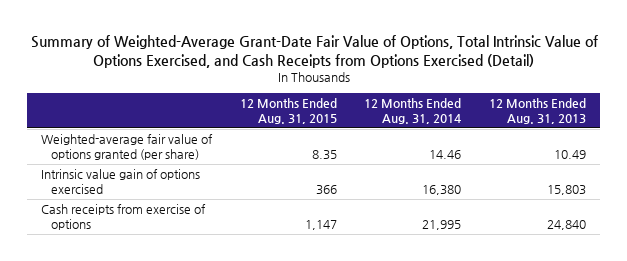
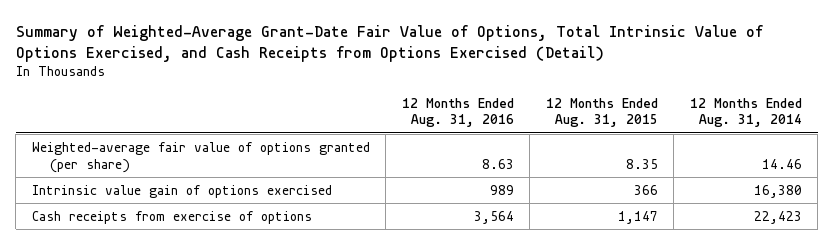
- | 12 Months Ended Aug. 31, 2015 | 12 Months Ended Aug. 31, 2014 | 12 Months Ended Aug. 31, 2013
+ | 12 Months Ended Aug. 31, 2016 | 12 Months Ended Aug. 31, 2015 | 12 Months Ended Aug. 31, 2014
- Cash receipts from exercise of options | 1,147 | 21,995 | 24,840
+ Cash receipts from exercise of options | 3,564 | 1,147 | 22,423

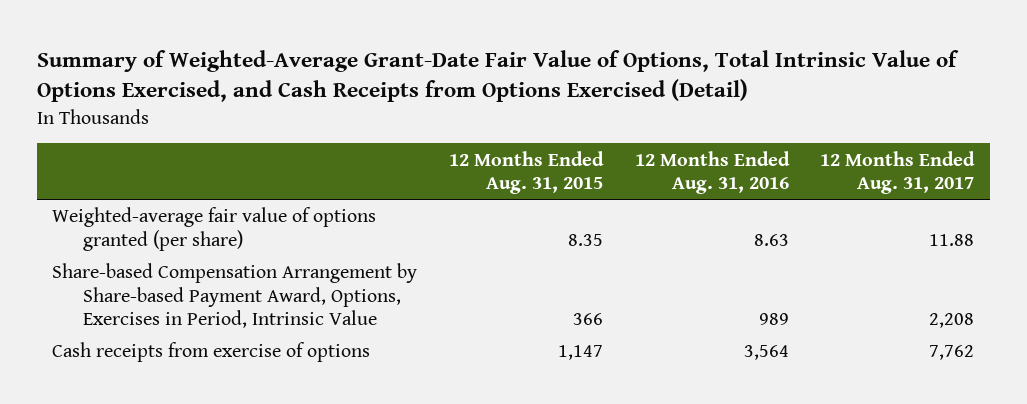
- | 12 Months Ended Aug. 31, 2016 | 12 Months Ended Aug. 31, 2015 | 12 Months Ended Aug. 31, 2014
+ | 12 Months Ended Aug. 31, 2015 | 12 Months Ended Aug. 31, 2016 | 12 Months Ended Aug. 31, 2017
- Intrinsic value gain of options exercised | 989 | 366 | 16,380
+ Share-based Compensation Arrangement by Share-based Payment Award, Options, Exercises in Period, Intrinsic Value | 366 | 989 | 2,208

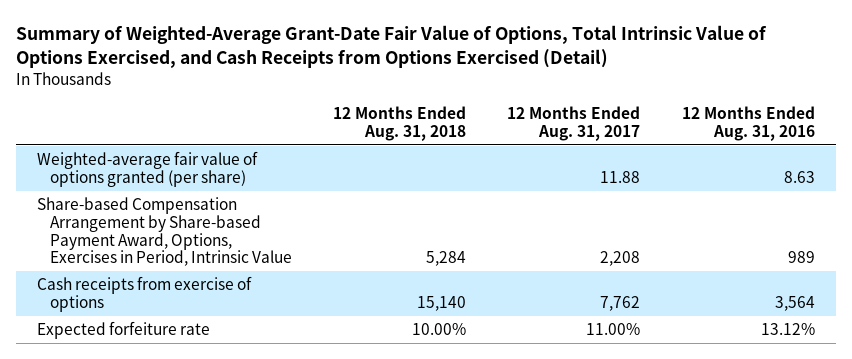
- | 12 Months Ended Aug. 31, 2015 | 12 Months Ended Aug. 31, 2016 | 12 Months Ended Aug. 31, 2017
+ | 12 Months Ended Aug. 31, 2018 | 12 Months Ended Aug. 31, 2017 | 12 Months Ended Aug. 31, 2016
+ Expected forfeiture rate | 10.00% | 11.00% | 13.12%

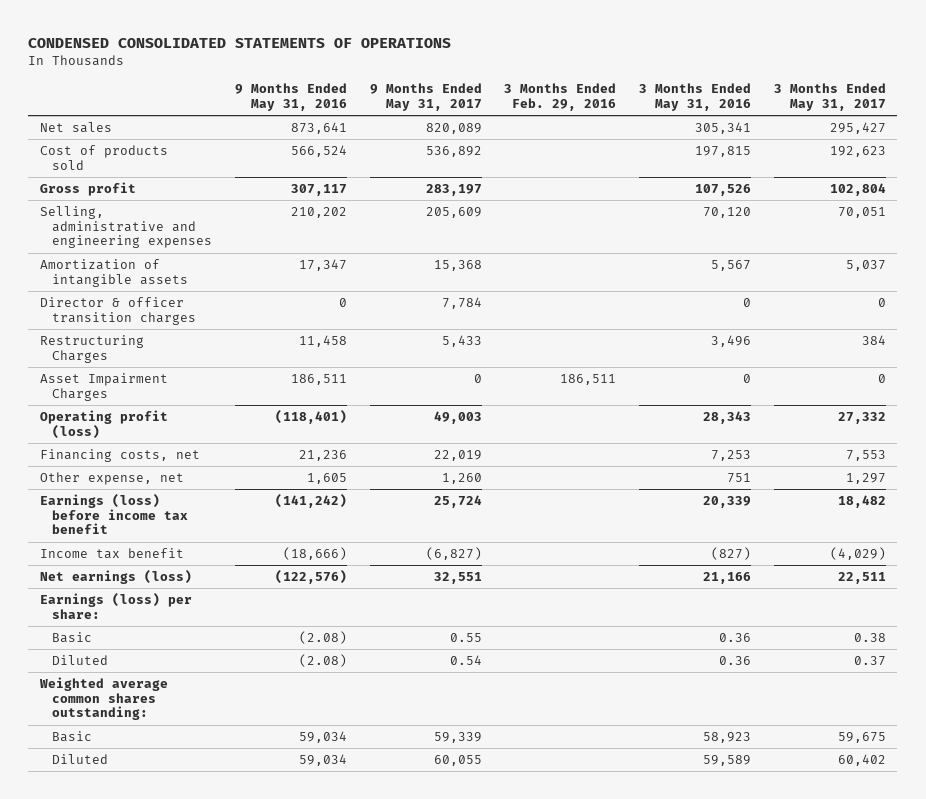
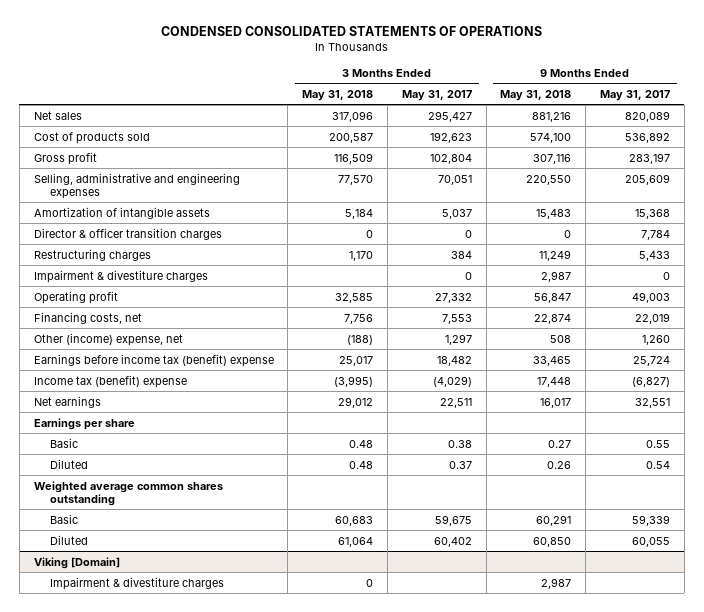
- | 9 Months Ended May 31, 2016 | 9 Months Ended May 31, 2017 | 3 Months Ended Feb. 29, 2016 | 3 Months Ended May 31, 2016 | 3 Months Ended May 31, 2017
+ | 3 Months Ended May 31, 2018 | 3 Months Ended May 31, 2017 | 9 Months Ended May 31, 2018 | 9 Months Ended May 31, 2017
- Restructuring Charges | 11,458 | 5,433 | | 3,496 | 384
- Asset Impairment Charges | 186,511 | 0 | 186,511 | 0 | 0
- Operating profit (loss) | (118,401) | 49,003 | | 28,343 | 27,332
+ Restructuring charges | 1,170 | 384 | 11,249 | 5,433
+ Impairment & divestiture charges | | 0 | 2,987 | 0
+ Operating profit | 32,585 | 27,332 | 56,847 | 49,003
- Other expense, net | 1,605 | 1,260 | | 751 | 1,297
- Earnings (loss) before income tax benefit | (141,242) | 25,724 | | 20,339 | 18,482
- Income tax benefit | (18,666) | (6,827) | | (827) | (4,029)
- Net earnings (loss) | (122,576) | 32,551 | | 21,166 | 22,511
- Earnings (loss) per share:
+ Other (income) expense, net | (188) | 1,297 | 508 | 1,260
+ Earnings before income tax (benefit) expense | 25,017 | 18,482 | 33,465 | 25,724
+ Income tax (benefit) expense | (3,995) | (4,029) | 17,448 | (6,827)
+ Net earnings | 29,012 | 22,511 | 16,017 | 32,551
+ Earnings per share
- Weighted average common shares outstanding:
+ Weighted average common shares outstanding
+ Viking [Domain]
+ Impairment & divestiture charges | 0 | | 2,987 |

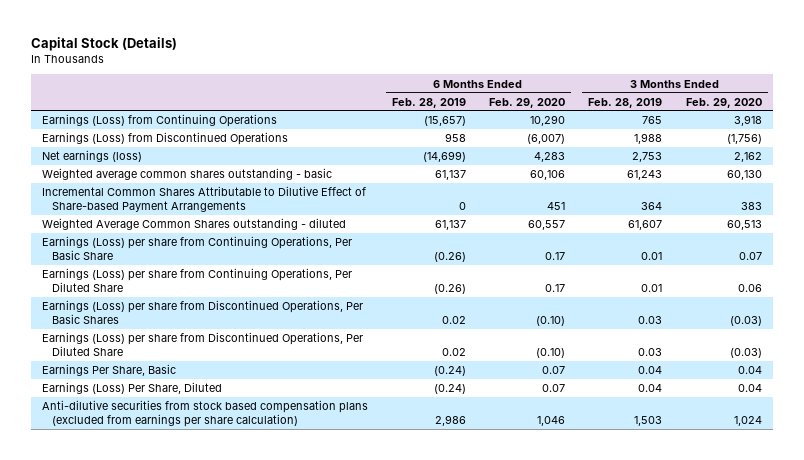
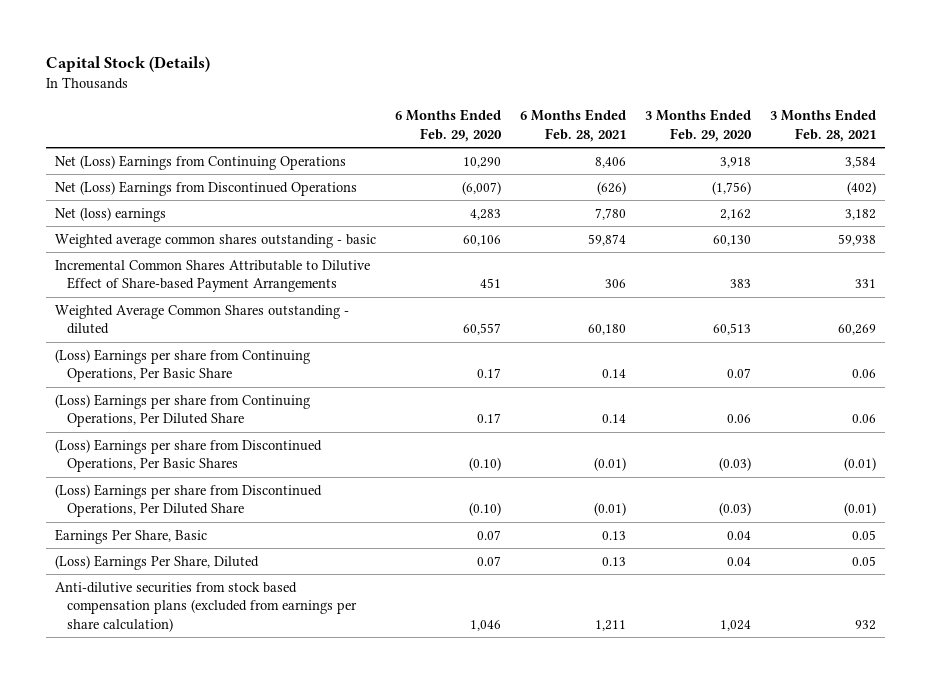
- | 6 Months Ended Feb. 28, 2019 | 6 Months Ended Feb. 29, 2020 | 3 Months Ended Feb. 28, 2019 | 3 Months Ended Feb. 29, 2020
+ | 6 Months Ended Feb. 29, 2020 | 6 Months Ended Feb. 28, 2021 | 3 Months Ended Feb. 29, 2020 | 3 Months Ended Feb. 28, 2021
- Earnings (Loss) from Continuing Operations | (15,657) | 10,290 | 765 | 3,918
- Earnings (Loss) from Discontinued Operations | 958 | (6,007) | 1,988 | (1,756)
- Net earnings (loss) | (14,699) | 4,283 | 2,753 | 2,162
+ Net (Loss) Earnings from Continuing Operations | 10,290 | 8,406 | 3,918 | 3,584
+ Net (Loss) Earnings from Discontinued Operations | (6,007) | (626) | (1,756) | (402)
+ Net (loss) earnings | 4,283 | 7,780 | 2,162 | 3,182
- Earnings (Loss) per share from Continuing Operations, Per Basic Share | (0.26) | 0.17 | 0.01 | 0.07
- Earnings (Loss) per share from Continuing Operations, Per Diluted Share | (0.26) | 0.17 | 0.01 | 0.06
- Earnings (Loss) per share from Discontinued Operations, Per Basic Shares | 0.02 | (0.10) | 0.03 | (0.03)
- Earnings (Loss) per share from Discontinued Operations, Per Diluted Share | 0.02 | (0.10) | 0.03 | (0.03)
+ (Loss) Earnings per share from Continuing Operations, Per Basic Share | 0.17 | 0.14 | 0.07 | 0.06
+ (Loss) Earnings per share from Continuing Operations, Per Diluted Share | 0.17 | 0.14 | 0.06 | 0.06
+ (Loss) Earnings per share from Discontinued Operations, Per Basic Shares | (0.10) | (0.01) | (0.03) | (0.01)
+ (Loss) Earnings per share from Discontinued Operations, Per Diluted Share | (0.10) | (0.01) | (0.03) | (0.01)
- Earnings (Loss) Per Share, Diluted | (0.24) | 0.07 | 0.04 | 0.04
+ (Loss) Earnings Per Share, Diluted | 0.07 | 0.13 | 0.04 | 0.05

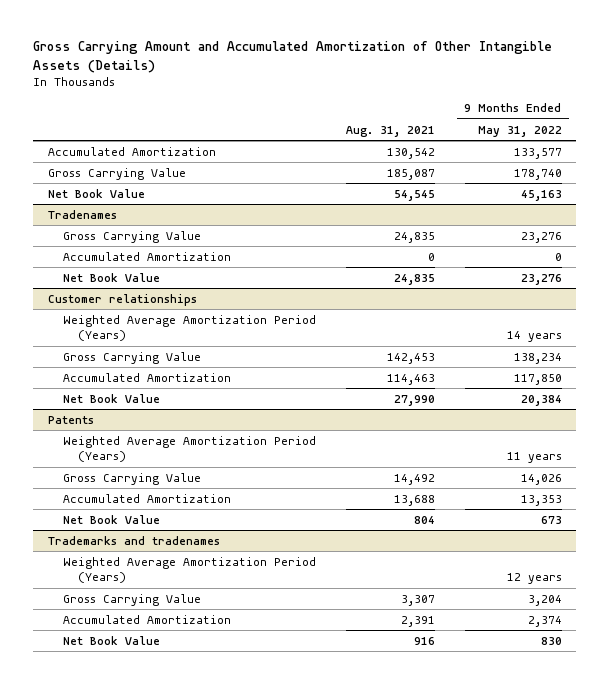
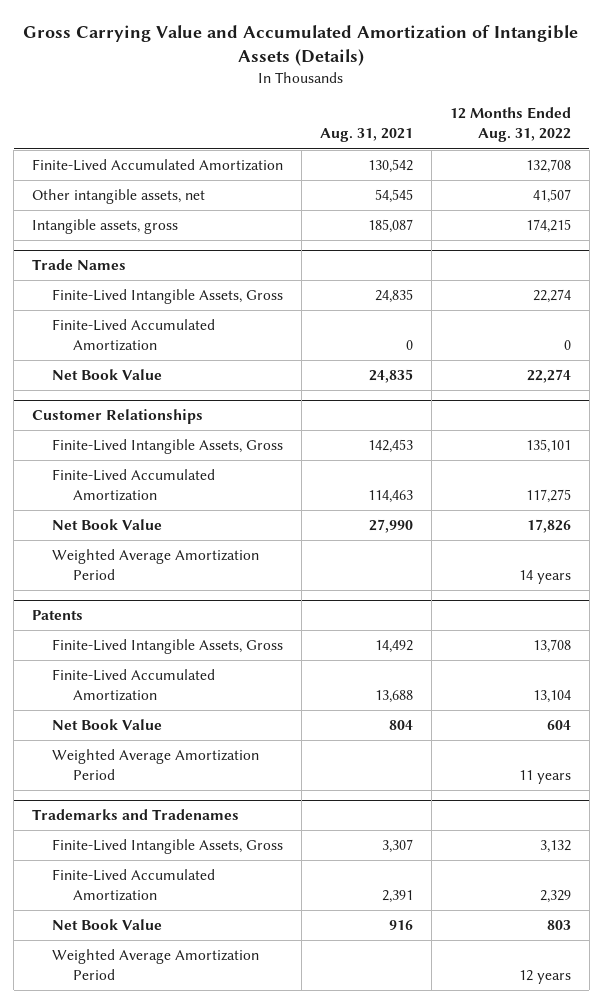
- Gross Carrying Amount and Accumulated Amortization of Other Intangible Assets (Details)
+ Gross Carrying Value and Accumulated Amortization of Intangible Assets (Details)
- | Aug. 31, 2021 | 9 Months Ended May 31, 2022
+ | Aug. 31, 2021 | 12 Months Ended Aug. 31, 2022
- Accumulated Amortization | 130,542 | 133,577
- Gross Carrying Value | 185,087 | 178,740
- Net Book Value | 54,545 | 45,163
- Tradenames
- Gross Carrying Value | 24,835 | 23,276
- Accumulated Amortization | 0 | 0
+ Finite-Lived Accumulated Amortization | 130,542 | 132,708
+ Other intangible assets, net | 54,545 | 41,507
+ Intangible assets, gross | 185,087 | 174,215
+ Trade Names
+ Finite-Lived Intangible Assets, Gross | 24,835 | 22,274
+ Finite-Lived Accumulated Amortization | 0 | 0
- Customer relationships
- Weighted Average Amortization Period (Years) | | 14 years
- Gross Carrying Value | 142,453 | 138,234
- Accumulated Amortization | 114,463 | 117,850
+ Customer Relationships
+ Finite-Lived Intangible Assets, Gross | 142,453 | 135,101
+ Finite-Lived Accumulated Amortization | 114,463 | 117,275
+ Weighted Average Amortization Period | | 14 years
@ Patents
- Weighted Average Amortization Period (Years) | | 11 years
- Gross Carrying Value | 14,492 | 14,026
- Accumulated Amortization | 13,688 | 13,353
+ Finite-Lived Intangible Assets, Gross | 14,492 | 13,708
+ Finite-Lived Accumulated Amortization | 13,688 | 13,104
- Trademarks and tradenames
- Weighted Average Amortization Period (Years) | | 12 years
- Gross Carrying Value | 3,307 | 3,204
- Accumulated Amortization | 2,391 | 2,374
@ Patents
+ Weighted Average Amortization Period | | 11 years
+ Trademarks and Tradenames
+ Finite-Lived Intangible Assets, Gross | 3,307 | 3,132
+ Finite-Lived Accumulated Amortization | 2,391 | 2,329
+ Weighted Average Amortization Period | | 12 years

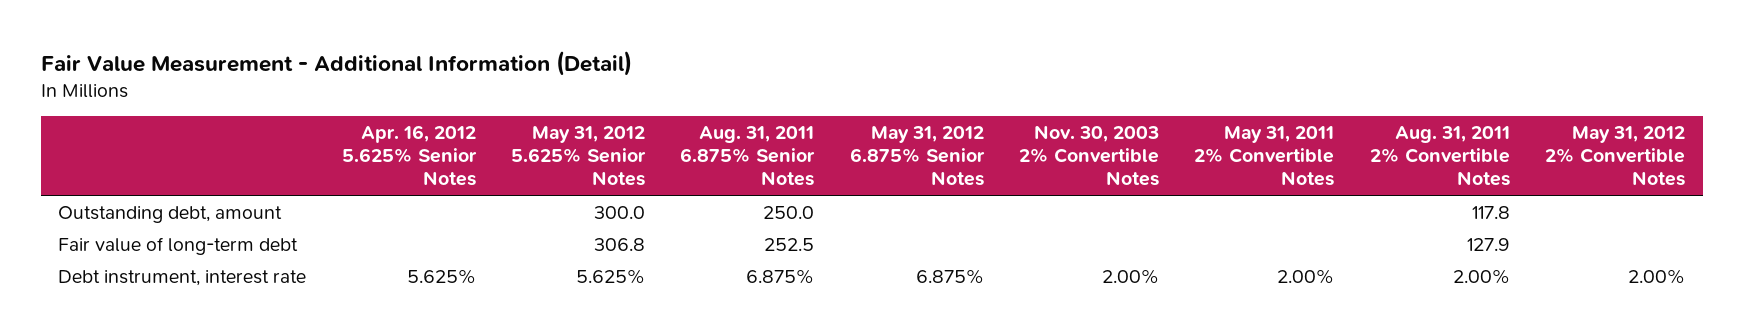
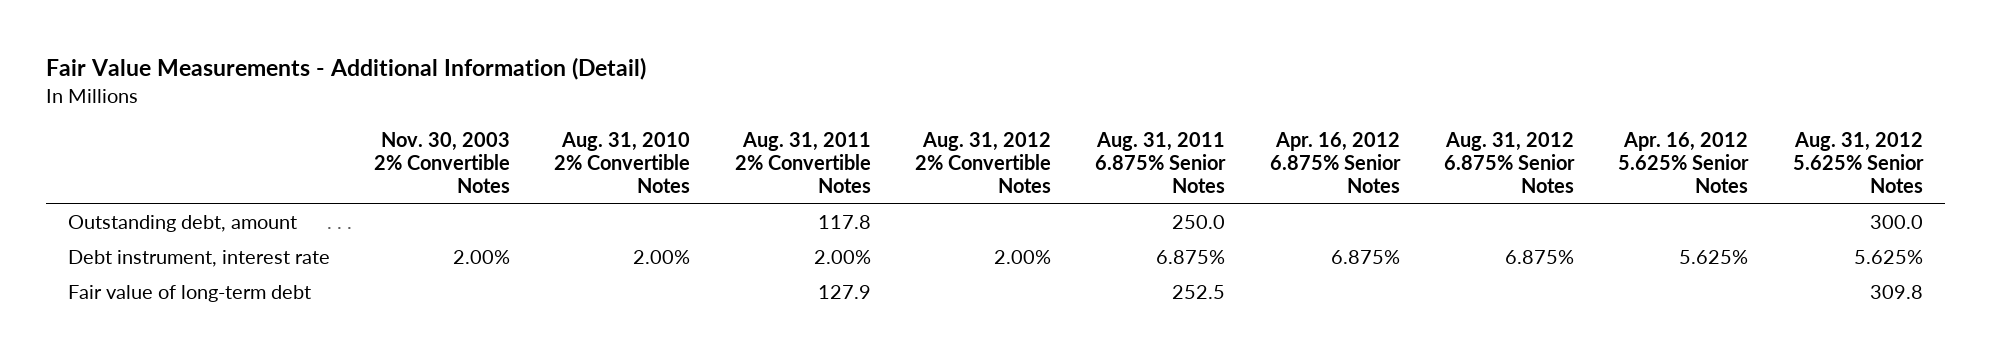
- Fair Value Measurement - Additional Information (Detail)
+ Fair Value Measurements - Additional Information (Detail)
- | Apr. 16, 2012 5.625% Senior Notes | May 31, 2012 5.625% Senior Notes | Aug. 31, 2011 6.875% Senior Notes | May 31, 2012 6.875% Senior Notes | Nov. 30, 2003 2% Convertible Notes | May 31, 2011 2% Convertible Notes | Aug. 31, 2011 2% Convertible Notes | May 31, 2012 2% Convertible Notes
+ | Nov. 30, 2003 2% Convertible Notes | Aug. 31, 2010 2% Convertible Notes | Aug. 31, 2011 2% Convertible Notes | Aug. 31, 2012 2% Convertible Notes | Aug. 31, 2011 6.875% Senior Notes | Apr. 16, 2012 6.875% Senior Notes | Aug. 31, 2012 6.875% Senior Notes | Apr. 16, 2012 5.625% Senior Notes | Aug. 31, 2012 5.625% Senior Notes
moved down: Fair value of long-term debt | | | 127.9 | | 252.5 | | | | 309.8

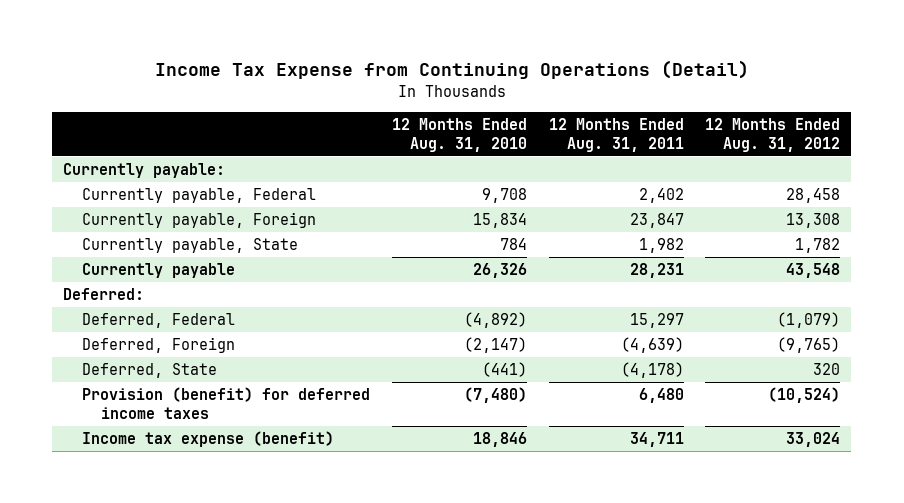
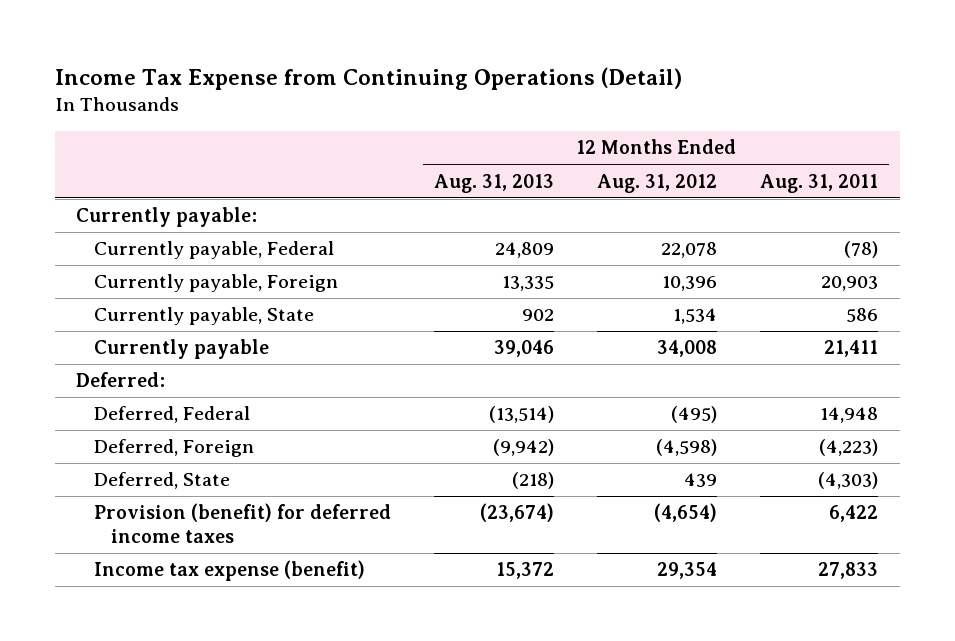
- | 12 Months Ended Aug. 31, 2010 | 12 Months Ended Aug. 31, 2011 | 12 Months Ended Aug. 31, 2012
+ | 12 Months Ended Aug. 31, 2013 | 12 Months Ended Aug. 31, 2012 | 12 Months Ended Aug. 31, 2011
- Currently payable, Federal | 9,708 | 2,402 | 28,458
- Currently payable, Foreign | 15,834 | 23,847 | 13,308
- Currently payable, State | 784 | 1,982 | 1,782
- Currently payable | 26,326 | 28,231 | 43,548
+ Currently payable, Federal | 24,809 | 22,078 | (78)
+ Currently payable, Foreign | 13,335 | 10,396 | 20,903
+ Currently payable, State | 902 | 1,534 | 586
+ Currently payable | 39,046 | 34,008 | 21,411
- Deferred, Federal | (4,892) | 15,297 | (1,079)
- Deferred, Foreign | (2,147) | (4,639) | (9,765)
- Deferred, State | (441) | (4,178) | 320
- Provision (benefit) for deferred income taxes | (7,480) | 6,480 | (10,524)
- Income tax expense (benefit) | 18,846 | 34,711 | 33,024
+ Deferred, Federal | (13,514) | (495) | 14,948
+ Deferred, Foreign | (9,942) | (4,598) | (4,223)
+ Deferred, State | (218) | 439 | (4,303)
+ Provision (benefit) for deferred income taxes | (23,674) | (4,654) | 6,422
+ Income tax expense (benefit) | 15,372 | 29,354 | 27,833

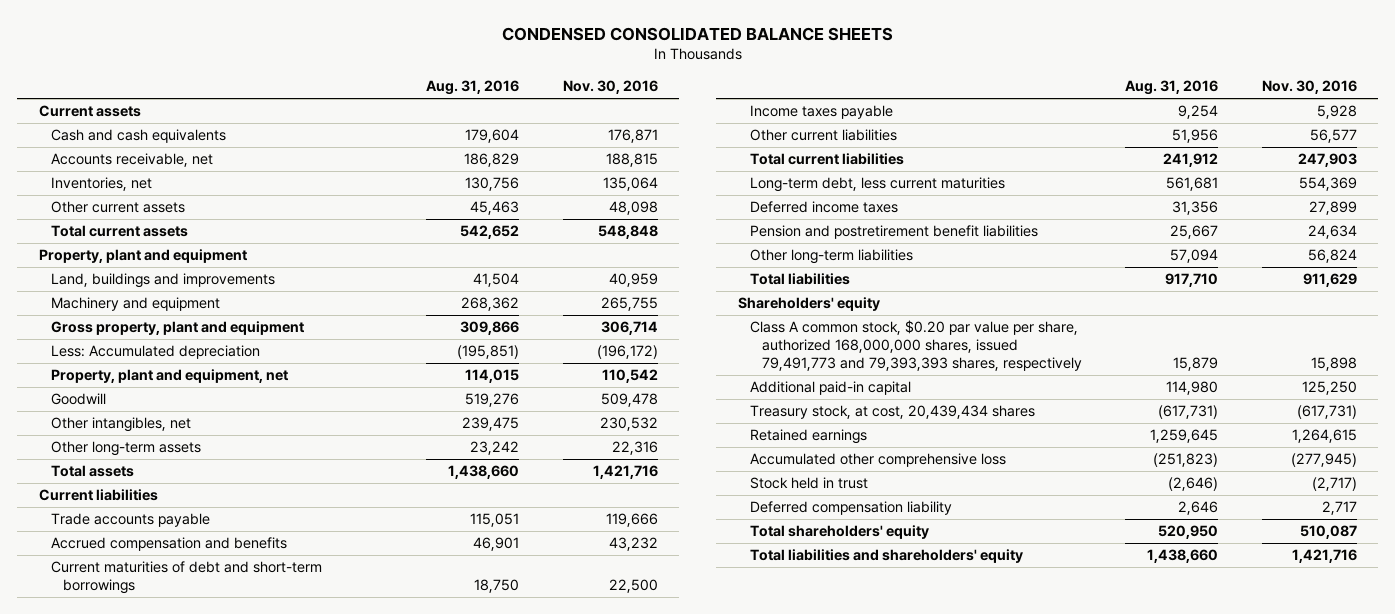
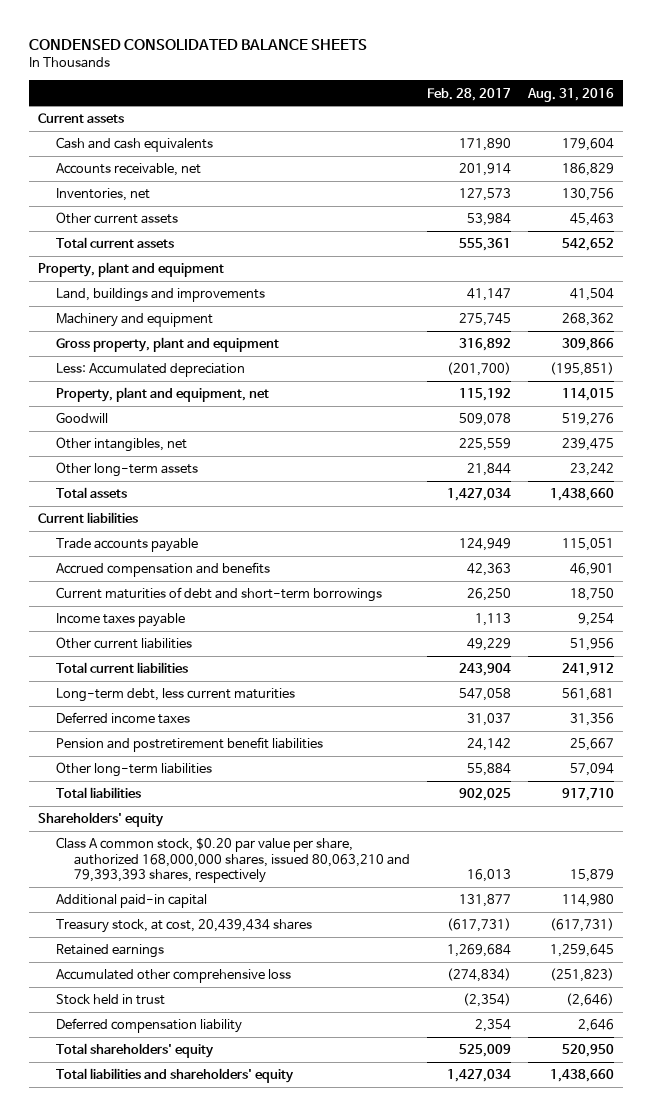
- | Aug. 31, 2016 | Nov. 30, 2016
+ | Feb. 28, 2017 | Aug. 31, 2016
- Class A common stock, $0.20 par value per share, authorized 168,000,000 shares, issued 79,491,773 and 79,393,393 shares, respectively | 15,879 | 15,898
+ Class A common stock, $0.20 par value per share, authorized 168,000,000 shares, issued 80,063,210 and 79,393,393 shares, respectively | 16,013 | 15,879

